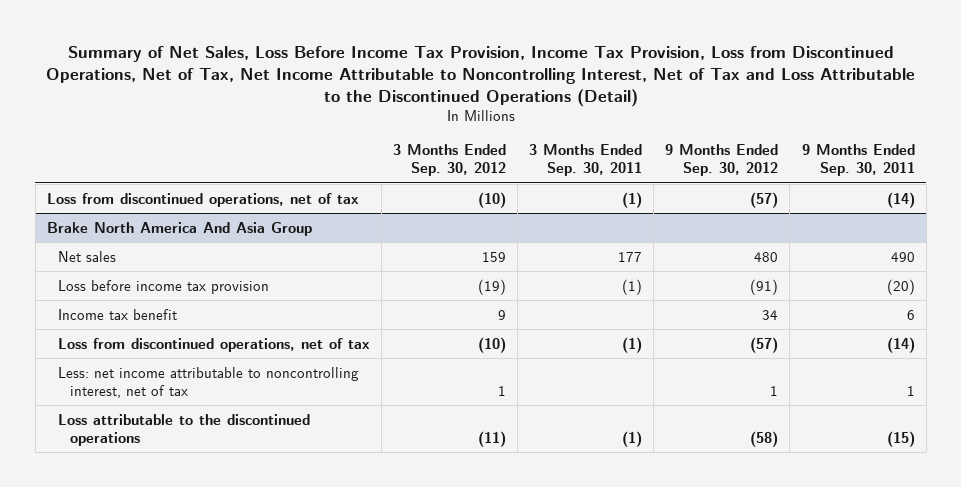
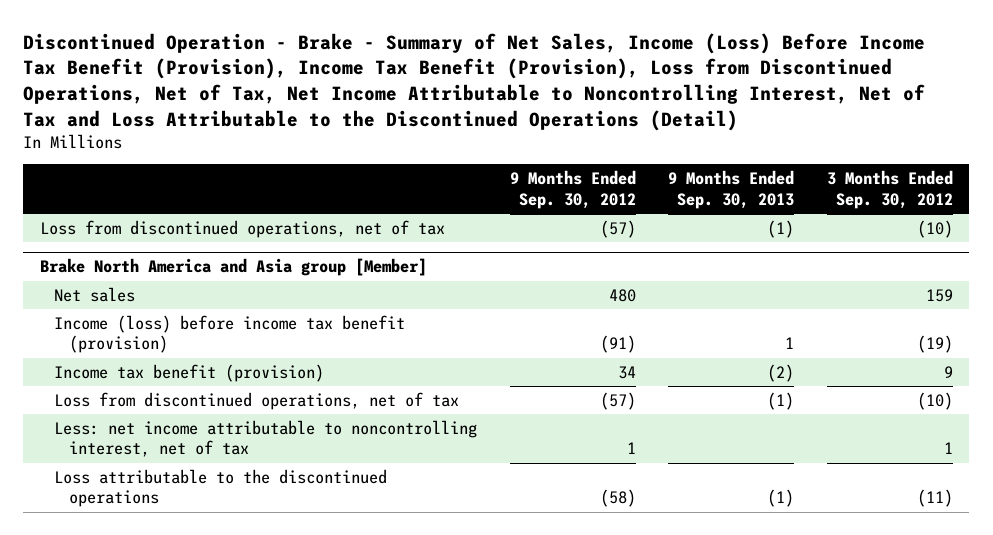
- Summary of Net Sales, Loss Before Income Tax Provision, Income Tax Provision, Loss from Discontinued Operations, Net of Tax, Net Income Attributable to Noncontrolling Interest, Net of Tax and Loss Attributable to the Discontinued Operations (Detail)
+ Discontinued Operation - Brake - Summary of Net Sales, Income (Loss) Before Income Tax Benefit (Provision), Income Tax Benefit (Provision), Loss from Discontinued Operations, Net of Tax, Net Income Attributable to Noncontrolling Interest, Net of Tax and Loss Attributable to the Discontinued Operations (Detail)
- | 3 Months Ended Sep. 30, 2012 | 3 Months Ended Sep. 30, 2011 | 9 Months Ended Sep. 30, 2012 | 9 Months Ended Sep. 30, 2011
+ | 9 Months Ended Sep. 30, 2012 | 9 Months Ended Sep. 30, 2013 | 3 Months Ended Sep. 30, 2012
- Brake North America And Asia Group
+ Brake North America and Asia group [Member]
- Loss before income tax provision | (19) | (1) | (91) | (20)
- Income tax benefit | 9 | | 34 | 6
+ Income (loss) before income tax benefit (provision) | (91) | 1 | (19)
+ Income tax benefit (provision) | 34 | (2) | 9

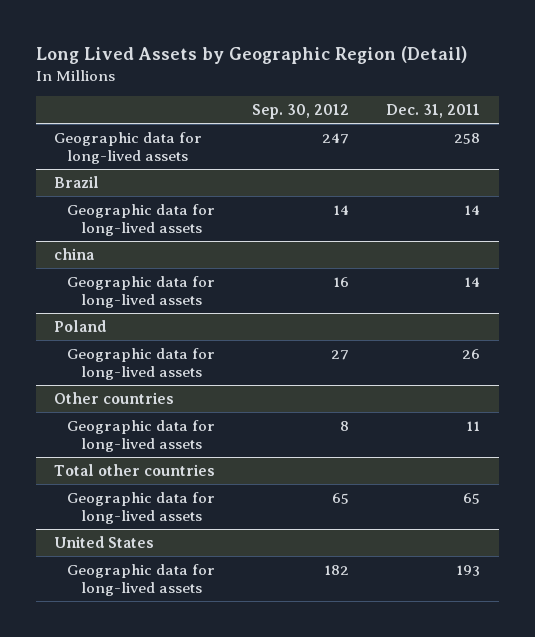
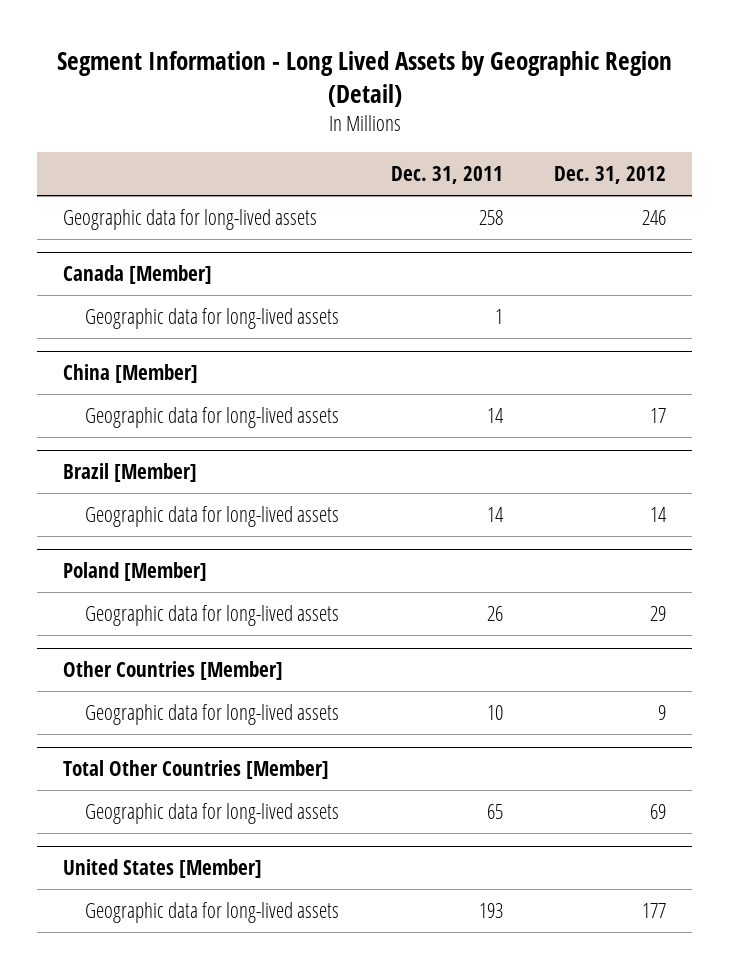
- Long Lived Assets by Geographic Region (Detail)
+ Segment Information - Long Lived Assets by Geographic Region (Detail)
- | Sep. 30, 2012 | Dec. 31, 2011
+ | Dec. 31, 2011 | Dec. 31, 2012
- Brazil
+ Canada [Member]
+ Geographic data for long-lived assets | 1 |
+ China [Member]
- china
+ Brazil [Member]
- Poland
+ Poland [Member]
- Other countries
- Geographic data for long-lived assets | 8 | 11
- Total other countries
+ Other Countries [Member]
+ Geographic data for long-lived assets | 10 | 9
+ Total Other Countries [Member]
- United States
+ United States [Member]

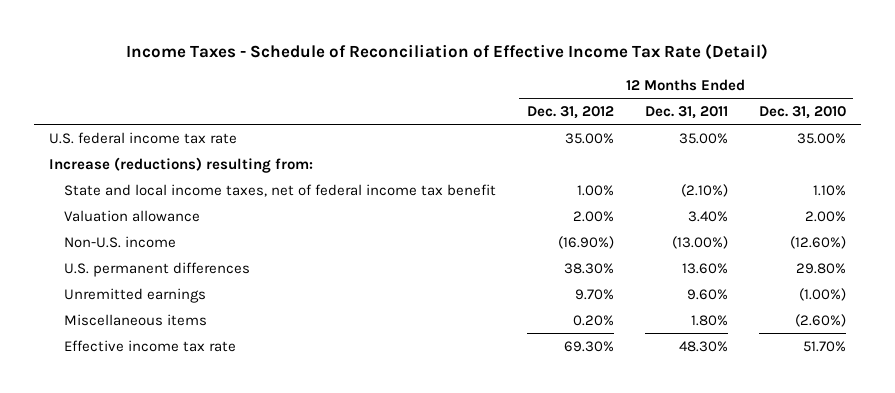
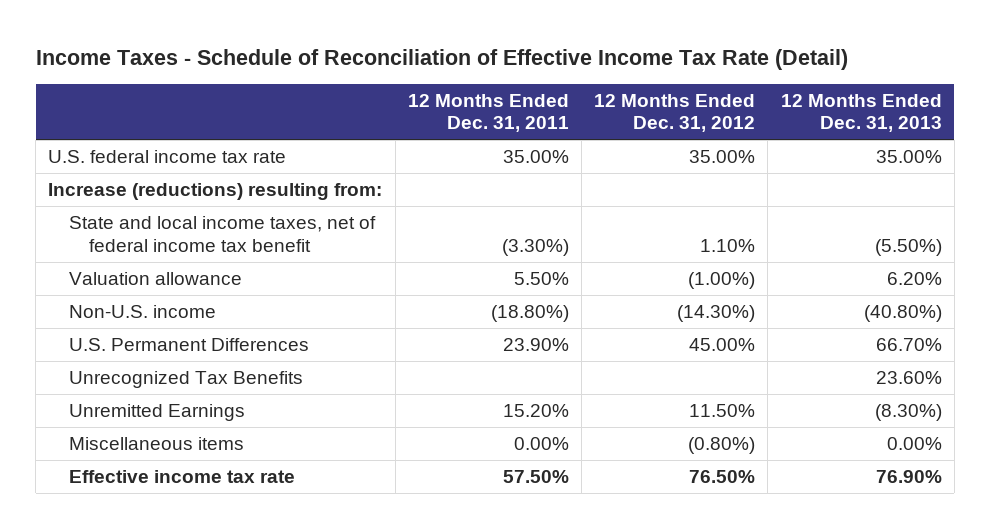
- | 12 Months Ended Dec. 31, 2012 | 12 Months Ended Dec. 31, 2011 | 12 Months Ended Dec. 31, 2010
+ | 12 Months Ended Dec. 31, 2011 | 12 Months Ended Dec. 31, 2012 | 12 Months Ended Dec. 31, 2013
- State and local income taxes, net of federal income tax benefit | 1.00% | (2.10%) | 1.10%
- Valuation allowance | 2.00% | 3.40% | 2.00%
- Non-U.S. income | (16.90%) | (13.00%) | (12.60%)
- U.S. permanent differences | 38.30% | 13.60% | 29.80%
- Unremitted earnings | 9.70% | 9.60% | (1.00%)
- Miscellaneous items | 0.20% | 1.80% | (2.60%)
- Effective income tax rate | 69.30% | 48.30% | 51.70%
+ State and local income taxes, net of federal income tax benefit | (3.30%) | 1.10% | (5.50%)
+ Valuation allowance | 5.50% | (1.00%) | 6.20%
+ Non-U.S. income | (18.80%) | (14.30%) | (40.80%)
+ U.S. Permanent Differences | 23.90% | 45.00% | 66.70%
+ Unrecognized Tax Benefits | | | 23.60%
+ Unremitted Earnings | 15.20% | 11.50% | (8.30%)
+ Miscellaneous items | 0.00% | (0.80%) | 0.00%
+ Effective income tax rate | 57.50% | 76.50% | 76.90%

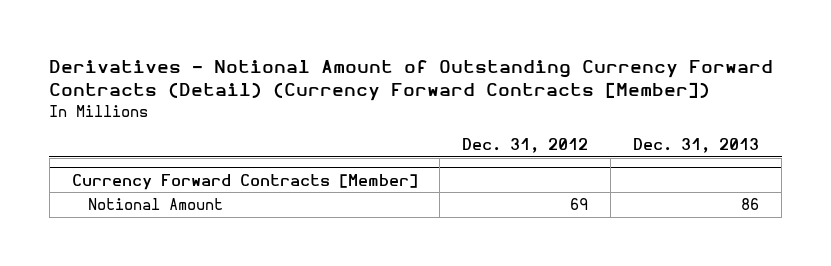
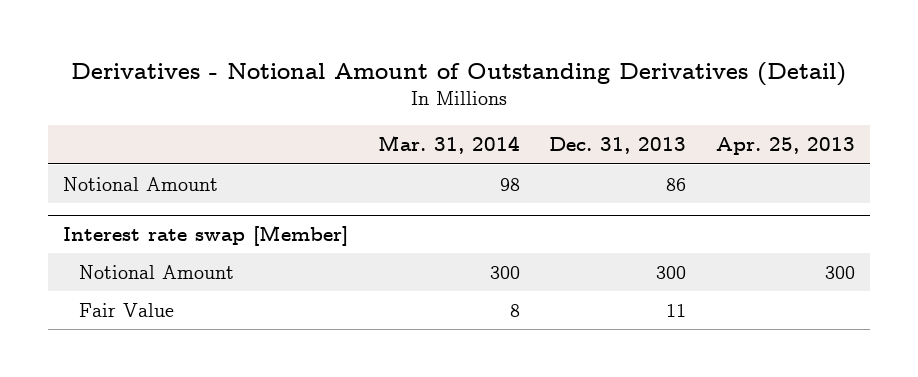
- Derivatives - Notional Amount of Outstanding Currency Forward Contracts (Detail) (Currency Forward Contracts [Member])
+ Derivatives - Notional Amount of Outstanding Derivatives (Detail)
- | Dec. 31, 2012 | Dec. 31, 2013
+ | Mar. 31, 2014 | Dec. 31, 2013 | Apr. 25, 2013
- Currency Forward Contracts [Member]
+ Interest rate swap [Member]
+ Notional Amount | 300 | 300 | 300
+ Fair Value | 8 | 11 |

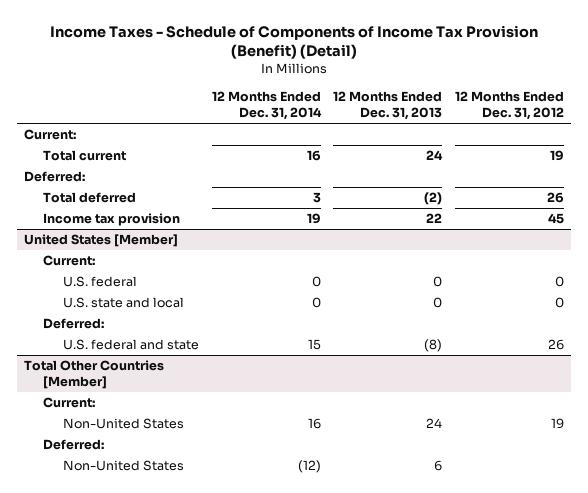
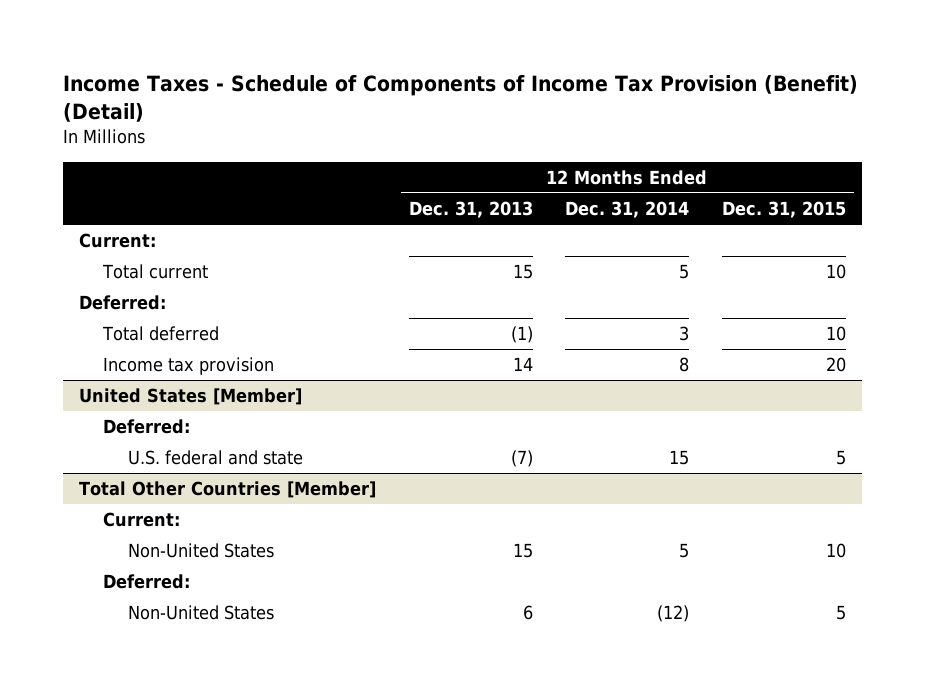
- | 12 Months Ended Dec. 31, 2014 | 12 Months Ended Dec. 31, 2013 | 12 Months Ended Dec. 31, 2012
+ | 12 Months Ended Dec. 31, 2013 | 12 Months Ended Dec. 31, 2014 | 12 Months Ended Dec. 31, 2015
- Total current | 16 | 24 | 19
+ Total current | 15 | 5 | 10
- Total deferred | 3 | (2) | 26
- Income tax provision | 19 | 22 | 45
+ Total deferred | (1) | 3 | 10
+ Income tax provision | 14 | 8 | 20
@ United States [Member]
- Current:
- U.S. federal | 0 | 0 | 0
- U.S. state and local | 0 | 0 | 0
- U.S. federal and state | 15 | (8) | 26
+ U.S. federal and state | (7) | 15 | 5
@ Total Other Countries [Member]
- Non-United States | 16 | 24 | 19
+ Non-United States | 15 | 5 | 10

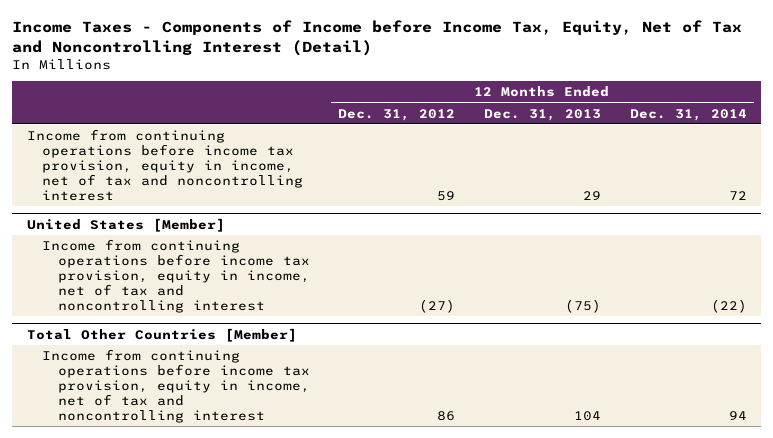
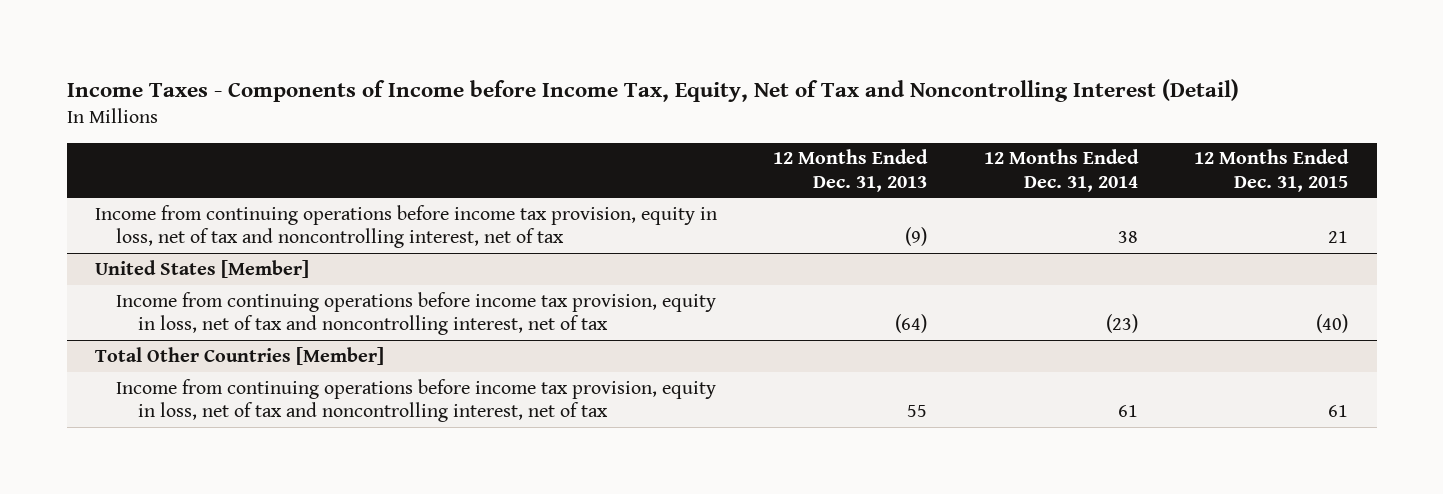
- | 12 Months Ended Dec. 31, 2012 | 12 Months Ended Dec. 31, 2013 | 12 Months Ended Dec. 31, 2014
+ | 12 Months Ended Dec. 31, 2013 | 12 Months Ended Dec. 31, 2014 | 12 Months Ended Dec. 31, 2015
- Income from continuing operations before income tax provision, equity in income, net of tax and noncontrolling interest | 59 | 29 | 72
+ Income from continuing operations before income tax provision, equity in loss, net of tax and noncontrolling interest, net of tax | (9) | 38 | 21
@ United States [Member]
- Income from continuing operations before income tax provision, equity in income, net of tax and noncontrolling interest | (27) | (75) | (22)
+ Income from continuing operations before income tax provision, equity in loss, net of tax and noncontrolling interest, net of tax | (64) | (23) | (40)
@ Total Other Countries [Member]
- Income from continuing operations before income tax provision, equity in income, net of tax and noncontrolling interest | 86 | 104 | 94
+ Income from continuing operations before income tax provision, equity in loss, net of tax and noncontrolling interest, net of tax | 55 | 61 | 61

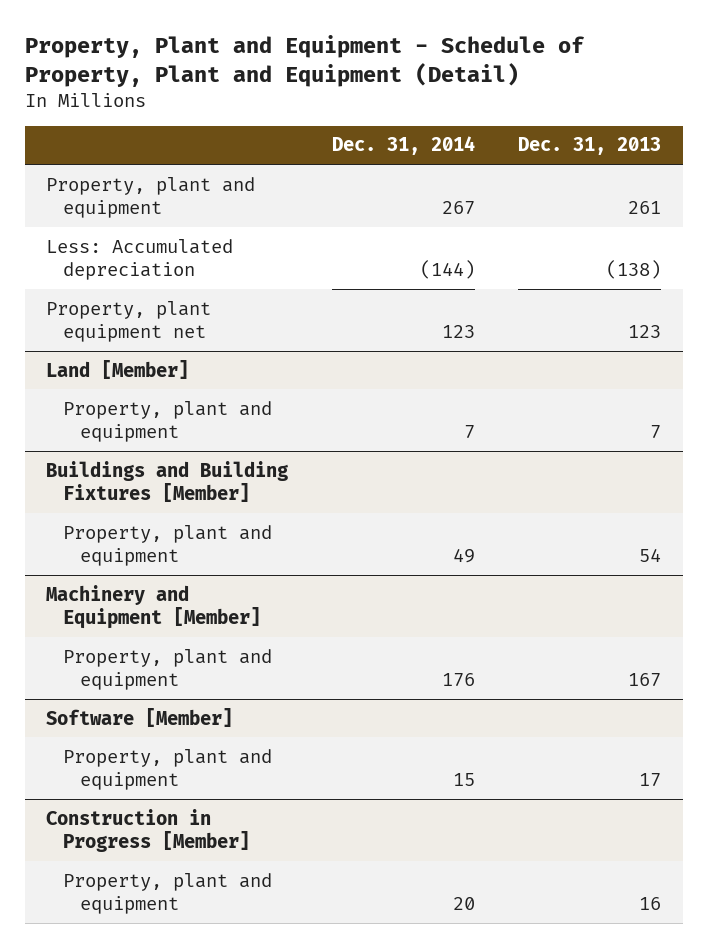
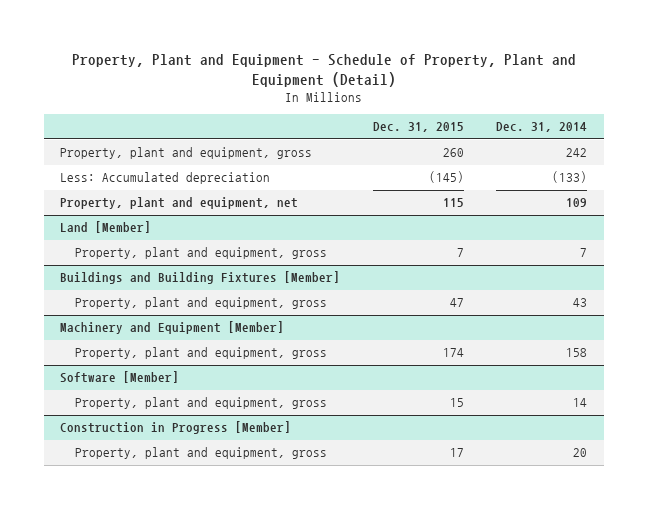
- | Dec. 31, 2014 | Dec. 31, 2013
+ | Dec. 31, 2015 | Dec. 31, 2014
- Property, plant and equipment | 267 | 261
- Less: Accumulated depreciation | (144) | (138)
- Property, plant equipment net | 123 | 123
+ Property, plant and equipment, gross | 260 | 242
+ Less: Accumulated depreciation | (145) | (133)
+ Property, plant and equipment, net | 115 | 109
@ Land [Member]
- Property, plant and equipment | 7 | 7
+ Property, plant and equipment, gross | 7 | 7
@ Buildings and Building Fixtures [Member]
- Property, plant and equipment | 49 | 54
+ Property, plant and equipment, gross | 47 | 43
@ Machinery and Equipment [Member]
- Property, plant and equipment | 176 | 167
+ Property, plant and equipment, gross | 174 | 158
@ Software [Member]
- Property, plant and equipment | 15 | 17
+ Property, plant and equipment, gross | 15 | 14
@ Construction in Progress [Member]
- Property, plant and equipment | 20 | 16
+ Property, plant and equipment, gross | 17 | 20

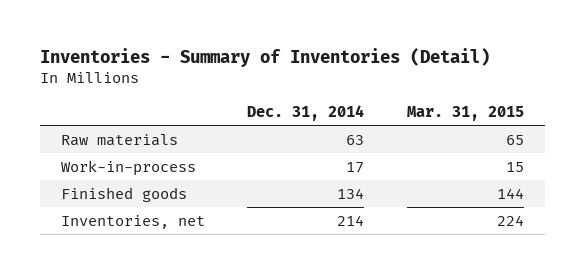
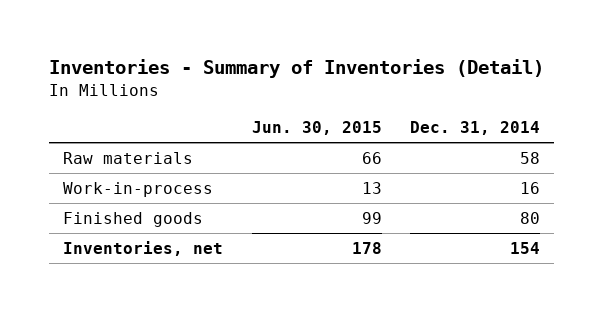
- | Dec. 31, 2014 | Mar. 31, 2015
+ | Jun. 30, 2015 | Dec. 31, 2014
- Raw materials | 63 | 65
- Work-in-process | 17 | 15
- Finished goods | 134 | 144
- Inventories, net | 214 | 224
+ Raw materials | 66 | 58
+ Work-in-process | 13 | 16
+ Finished goods | 99 | 80
+ Inventories, net | 178 | 154

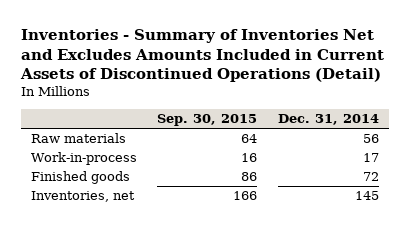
- Inventories - Summary of Inventories (Detail)
+ Inventories - Summary of Inventories Net and Excludes Amounts Included in Current Assets of Discontinued Operations (Detail)
- | Jun. 30, 2015 | Dec. 31, 2014
+ | Sep. 30, 2015 | Dec. 31, 2014
- Raw materials | 66 | 58
- Work-in-process | 13 | 16
- Finished goods | 99 | 80
- Inventories, net | 178 | 154
+ Raw materials | 64 | 56
+ Work-in-process | 16 | 17
+ Finished goods | 86 | 72
+ Inventories, net | 166 | 145

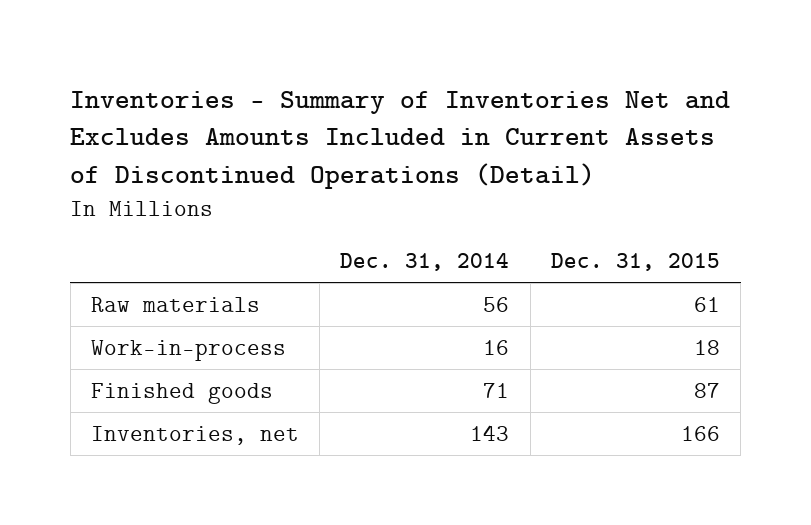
- | Sep. 30, 2015 | Dec. 31, 2014
+ | Dec. 31, 2014 | Dec. 31, 2015
- Work-in-process | 16 | 17
- Finished goods | 86 | 72
- Inventories, net | 166 | 145
+ Work-in-process | 16 | 18
+ Finished goods | 71 | 87
+ Inventories, net | 143 | 166

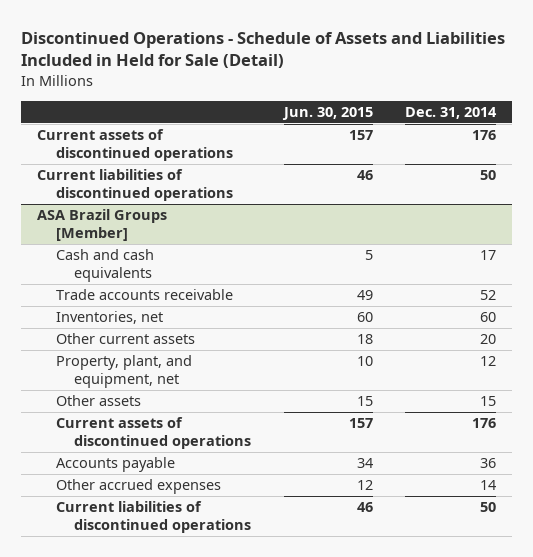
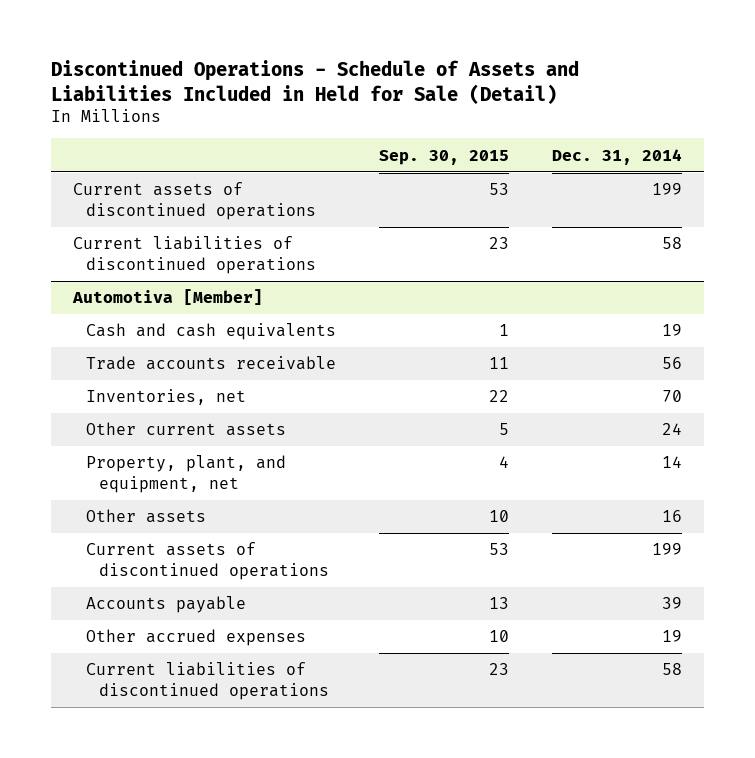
- | Jun. 30, 2015 | Dec. 31, 2014
+ | Sep. 30, 2015 | Dec. 31, 2014
- Current assets of discontinued operations | 157 | 176
- Current liabilities of discontinued operations | 46 | 50
- ASA Brazil Groups [Member]
- Cash and cash equivalents | 5 | 17
- Trade accounts receivable | 49 | 52
- Inventories, net | 60 | 60
- Other current assets | 18 | 20
- Property, plant, and equipment, net | 10 | 12
- Other assets | 15 | 15
- Current assets of discontinued operations | 157 | 176
- Accounts payable | 34 | 36
- Other accrued expenses | 12 | 14
- Current liabilities of discontinued operations | 46 | 50
+ Current assets of discontinued operations | 53 | 199
+ Current liabilities of discontinued operations | 23 | 58
+ Automotiva [Member]
+ Cash and cash equivalents | 1 | 19
+ Trade accounts receivable | 11 | 56
+ Inventories, net | 22 | 70
+ Other current assets | 5 | 24
+ Property, plant, and equipment, net | 4 | 14
+ Other assets | 10 | 16
+ Current assets of discontinued operations | 53 | 199
+ Accounts payable | 13 | 39
+ Other accrued expenses | 10 | 19
+ Current liabilities of discontinued operations | 23 | 58

